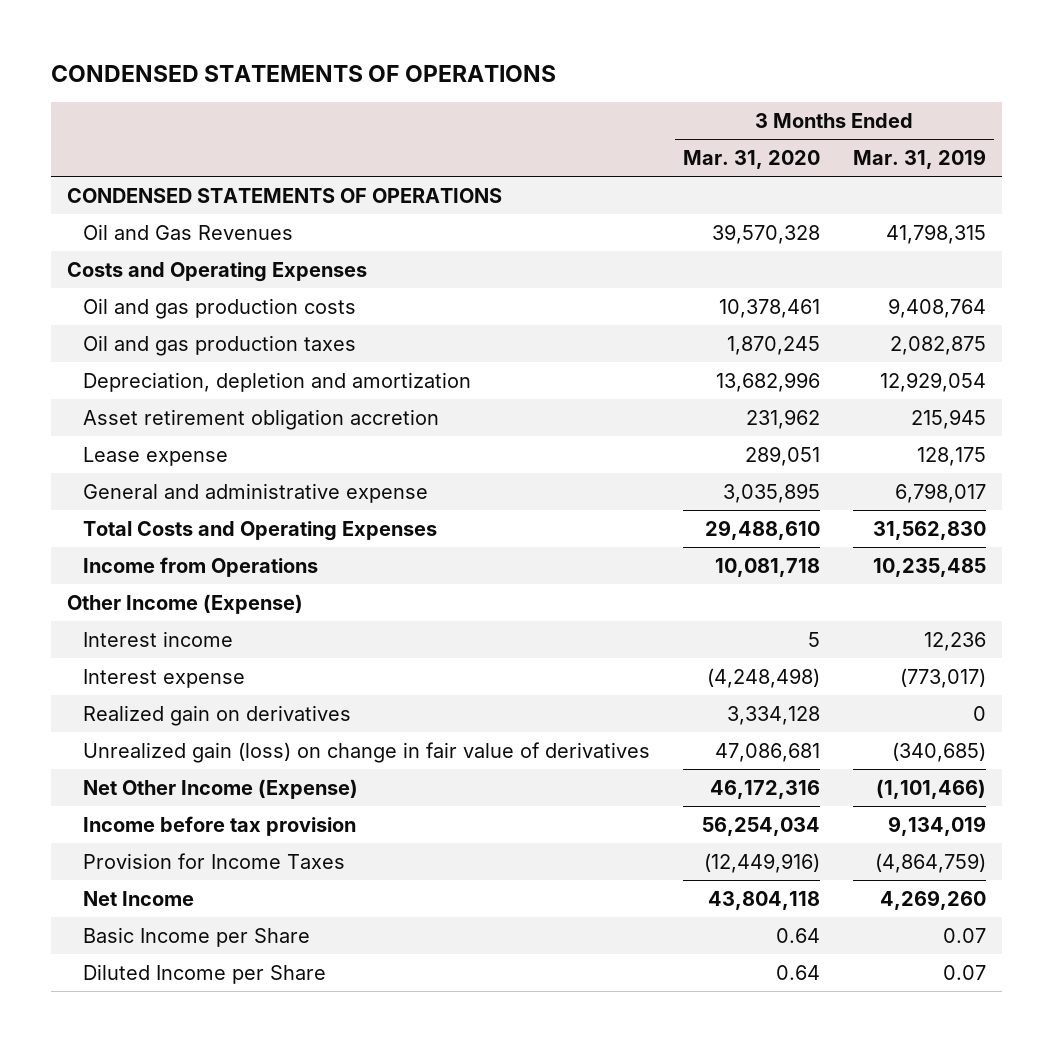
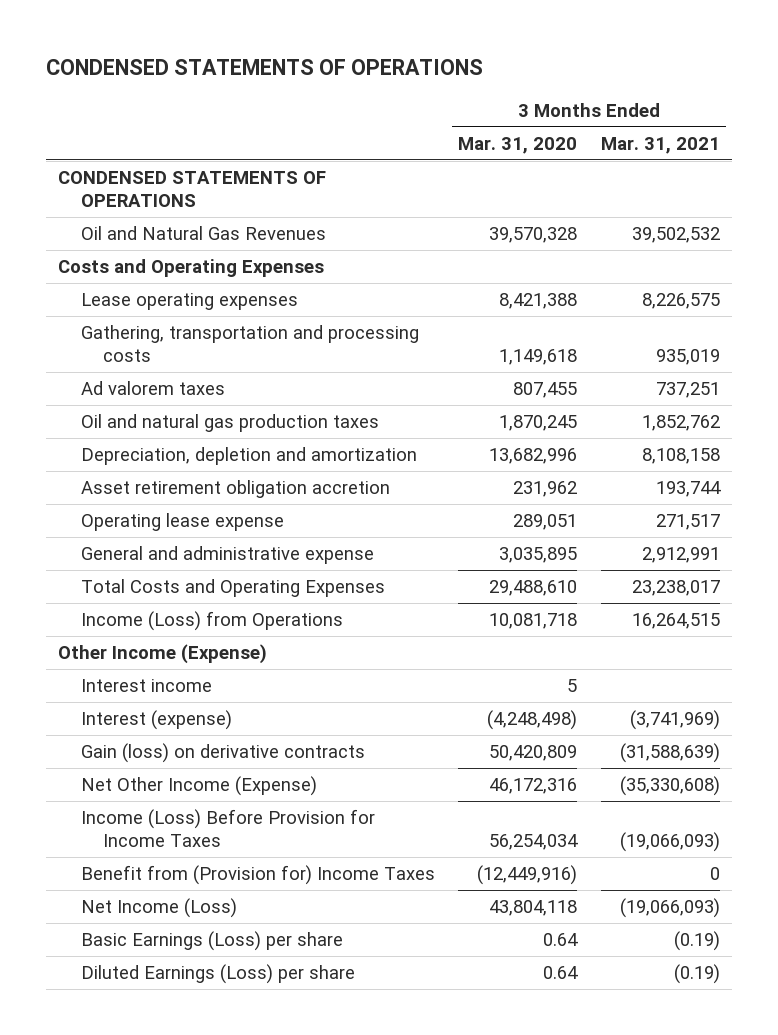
- | 3 Months Ended Mar. 31, 2020 | 3 Months Ended Mar. 31, 2019
+ | 3 Months Ended Mar. 31, 2020 | 3 Months Ended Mar. 31, 2021
- Oil and Gas Revenues | 39,570,328 | 41,798,315
+ Oil and Natural Gas Revenues | 39,570,328 | 39,502,532
- Oil and gas production costs | 10,378,461 | 9,408,764
- Oil and gas production taxes | 1,870,245 | 2,082,875
+ Lease operating expenses | 8,421,388 | 8,226,575
+ Gathering, transportation and processing costs | 1,149,618 | 935,019
+ Ad valorem taxes | 807,455 | 737,251
+ Oil and natural gas production taxes | 1,870,245 | 1,852,762
- Lease expense | 289,051 | 128,175
+ Operating lease expense | 289,051 | 271,517
- Income from Operations | 10,081,718 | 10,235,485
+ Income (Loss) from Operations | 10,081,718 | 16,264,515
- Interest expense | (4,248,498) | (773,017)
- Realized gain on derivatives | 3,334,128 | 0
- Unrealized gain (loss) on change in fair value of derivatives | 47,086,681 | (340,685)
+ Interest (expense) | (4,248,498) | (3,741,969)
+ Gain (loss) on derivative contracts | 50,420,809 | (31,588,639)
- Income before tax provision | 56,254,034 | 9,134,019
- Provision for Income Taxes | (12,449,916) | (4,864,759)
- Net Income | 43,804,118 | 4,269,260
- Basic Income per Share | 0.64 | 0.07
- Diluted Income per Share | 0.64 | 0.07
+ Income (Loss) Before Provision for Income Taxes | 56,254,034 | (19,066,093)
+ Benefit from (Provision for) Income Taxes | (12,449,916) | 0
+ Net Income (Loss) | 43,804,118 | (19,066,093)
+ Basic Earnings (Loss) per share | 0.64 | (0.19)
+ Diluted Earnings (Loss) per share | 0.64 | (0.19)

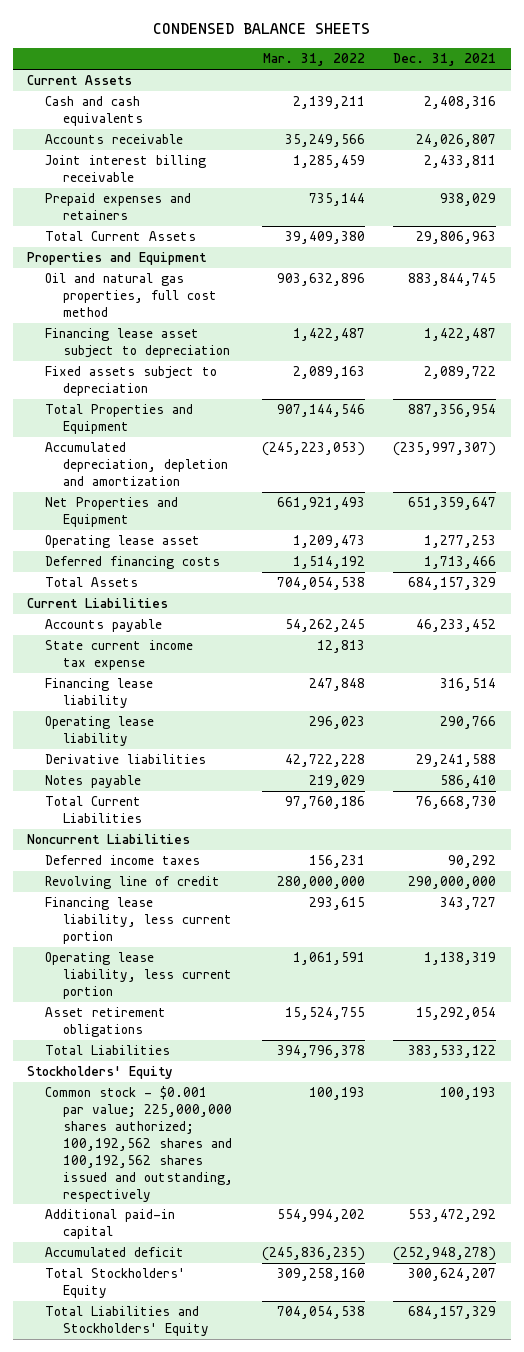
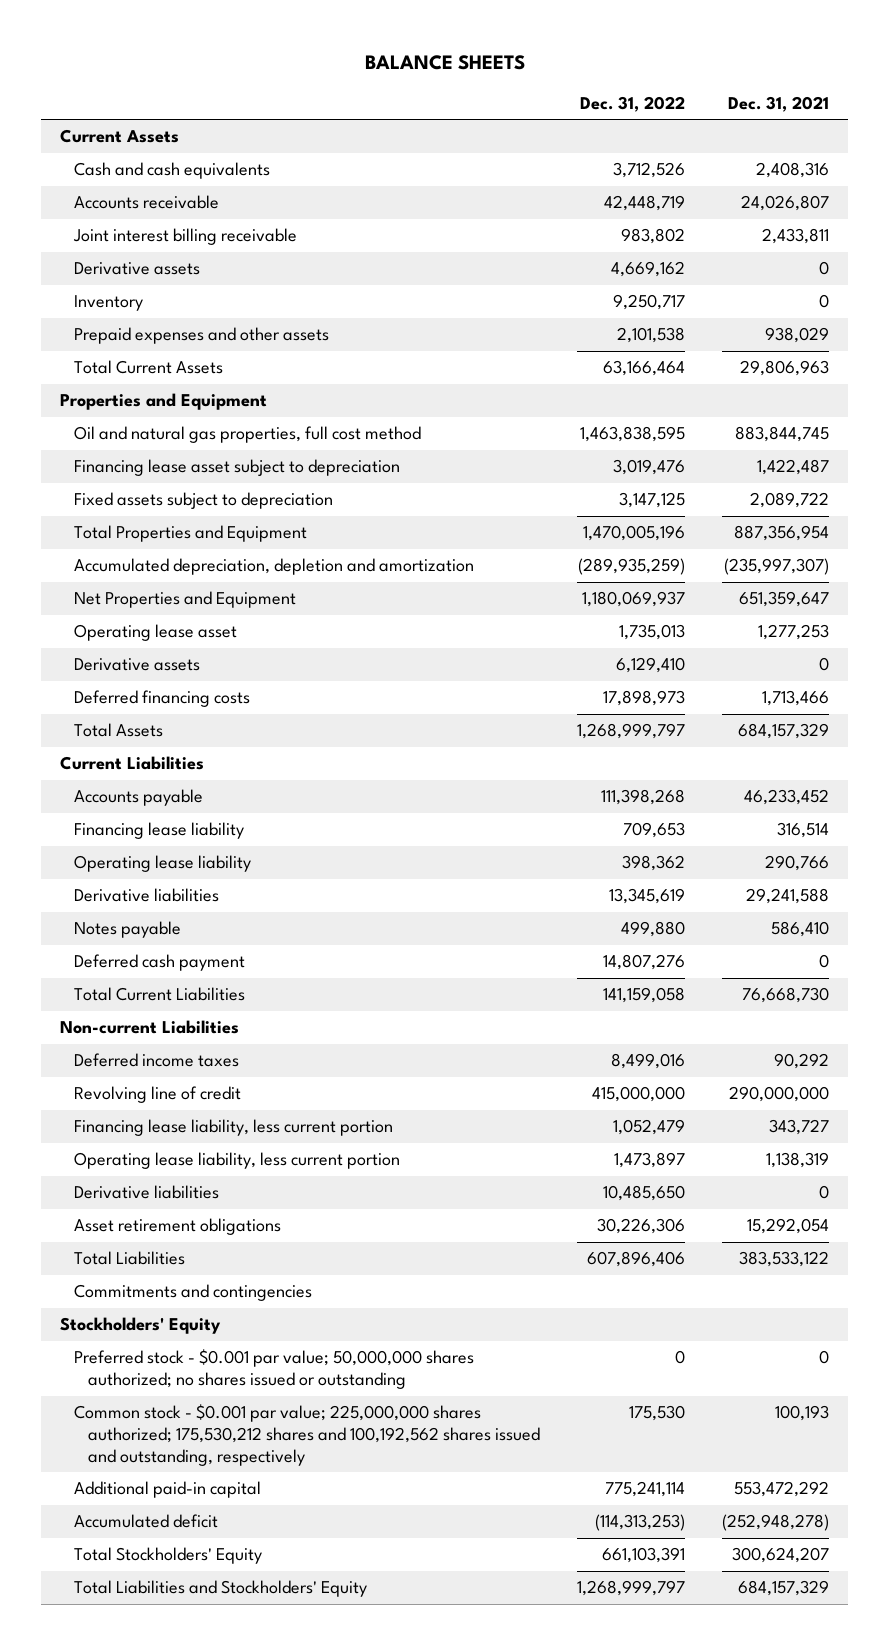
- CONDENSED BALANCE SHEETS
+ BALANCE SHEETS
- | Mar. 31, 2022 | Dec. 31, 2021
+ | Dec. 31, 2022 | Dec. 31, 2021
- Prepaid expenses and retainers | 735,144 | 938,029
+ Derivative assets | 4,669,162 | 0
+ Inventory | 9,250,717 | 0
+ Prepaid expenses and other assets | 2,101,538 | 938,029
+ Derivative assets | 6,129,410 | 0
- State current income tax expense | 12,813 |
+ Deferred cash payment | 14,807,276 | 0
- Noncurrent Liabilities
+ Non-current Liabilities
+ Derivative liabilities | 10,485,650 | 0
+ Commitments and contingencies
- Common stock - $0.001 par value; 225,000,000 shares authorized; 100,192,562 shares and 100,192,562 shares issued and outstanding, respectively | 100,193 | 100,193
+ Preferred stock - $0.001 par value; 50,000,000 shares authorized; no shares issued or outstanding | 0 | 0
+ Common stock - $0.001 par value; 225,000,000 shares authorized; 175,530,212 shares and 100,192,562 shares issued and outstanding, respectively | 175,530 | 100,193

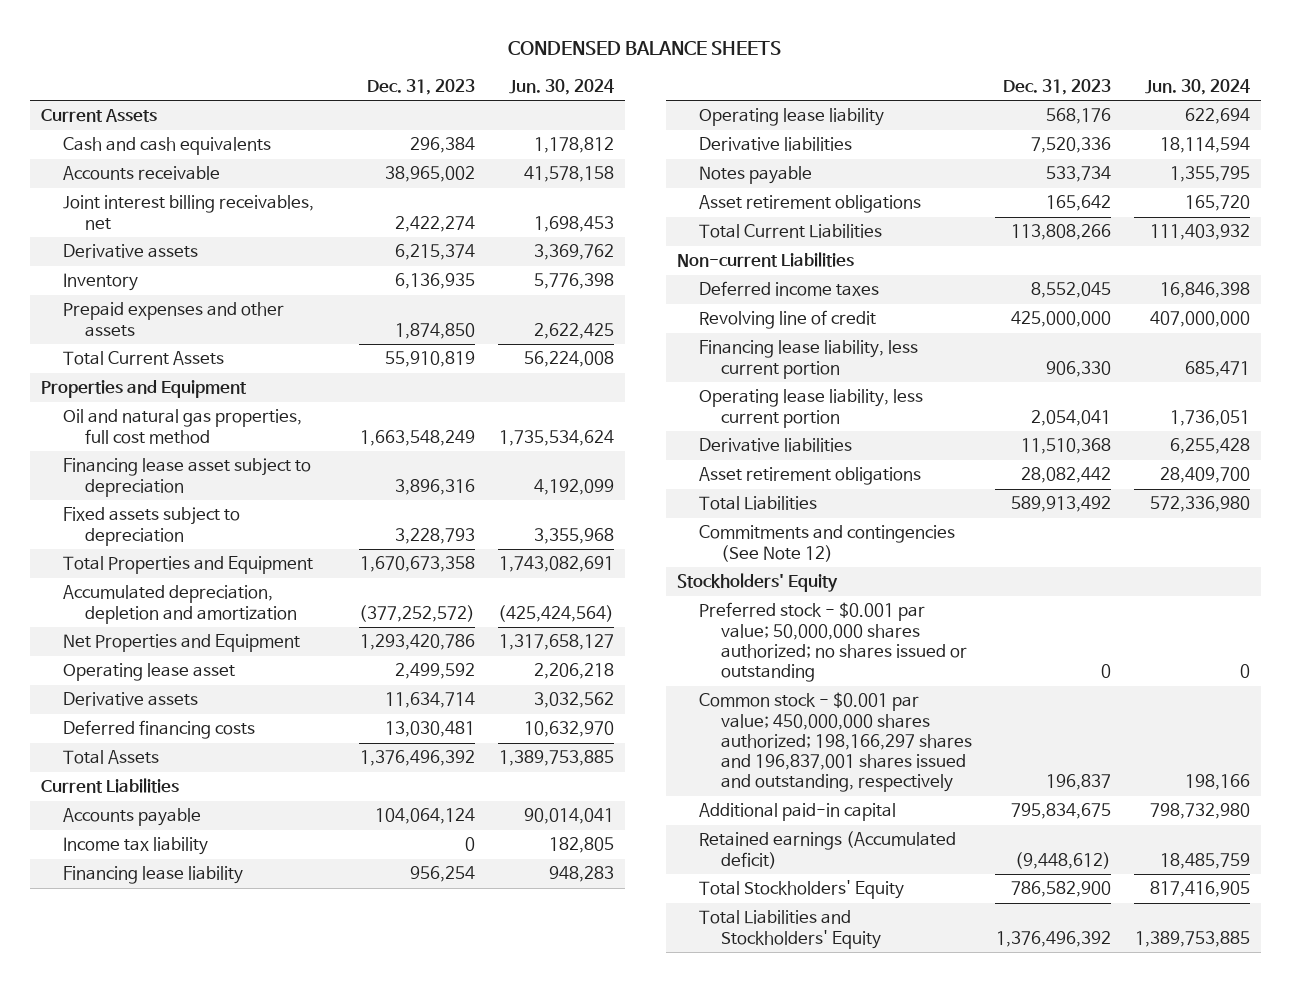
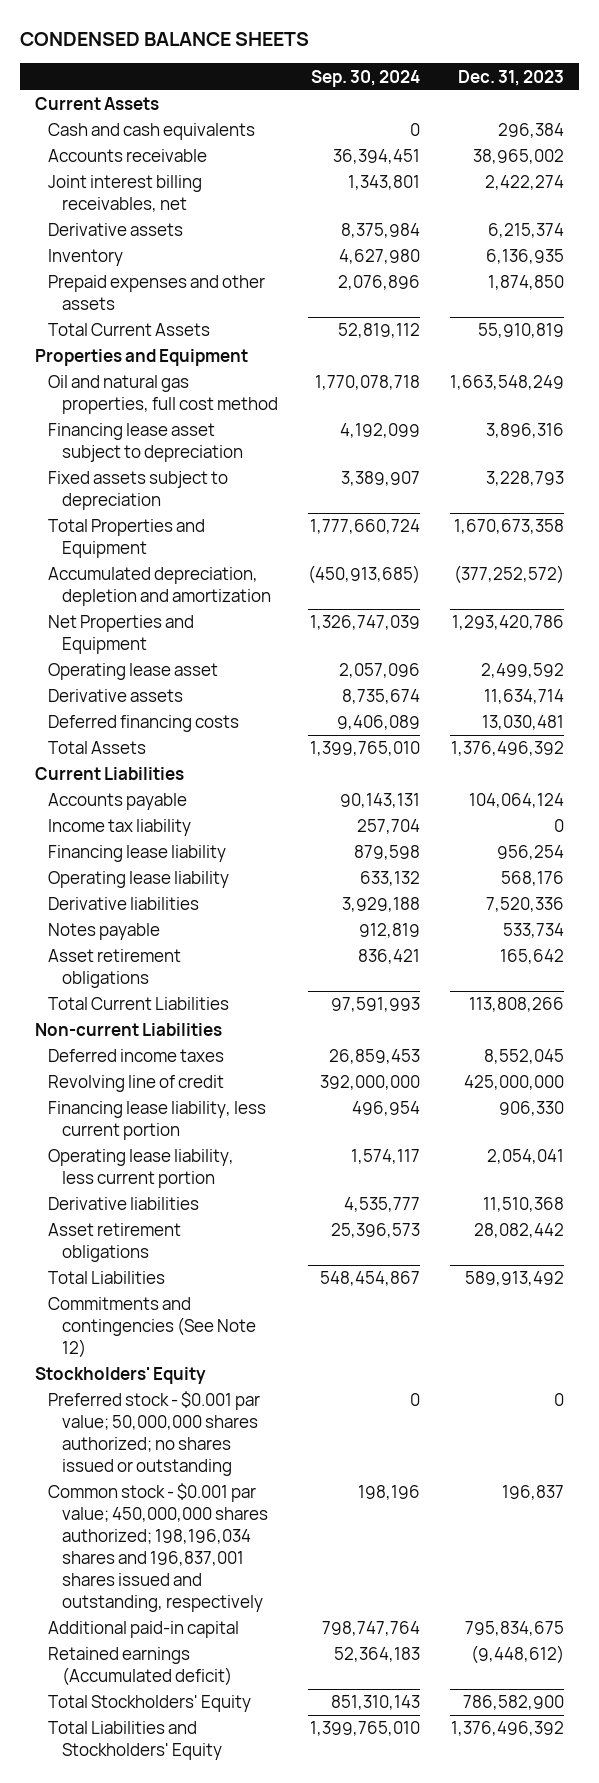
- | Dec. 31, 2023 | Jun. 30, 2024
+ | Sep. 30, 2024 | Dec. 31, 2023
- Common stock - $0.001 par value; 450,000,000 shares authorized; 198,166,297 shares and 196,837,001 shares issued and outstanding, respectively | 196,837 | 198,166
+ Common stock - $0.001 par value; 450,000,000 shares authorized; 198,196,034 shares and 196,837,001 shares issued and outstanding, respectively | 198,196 | 196,837

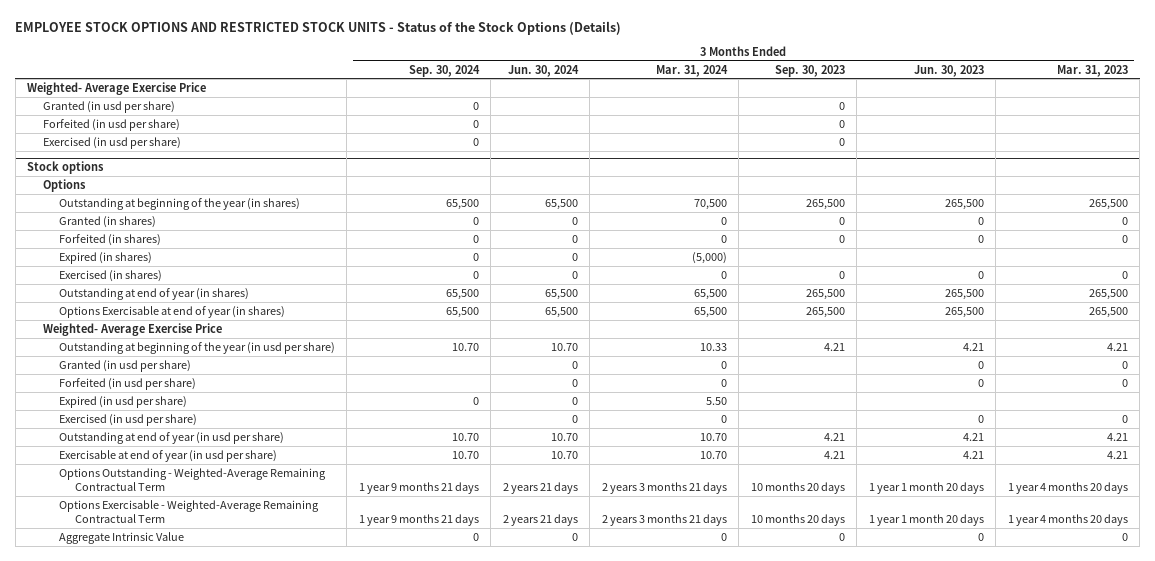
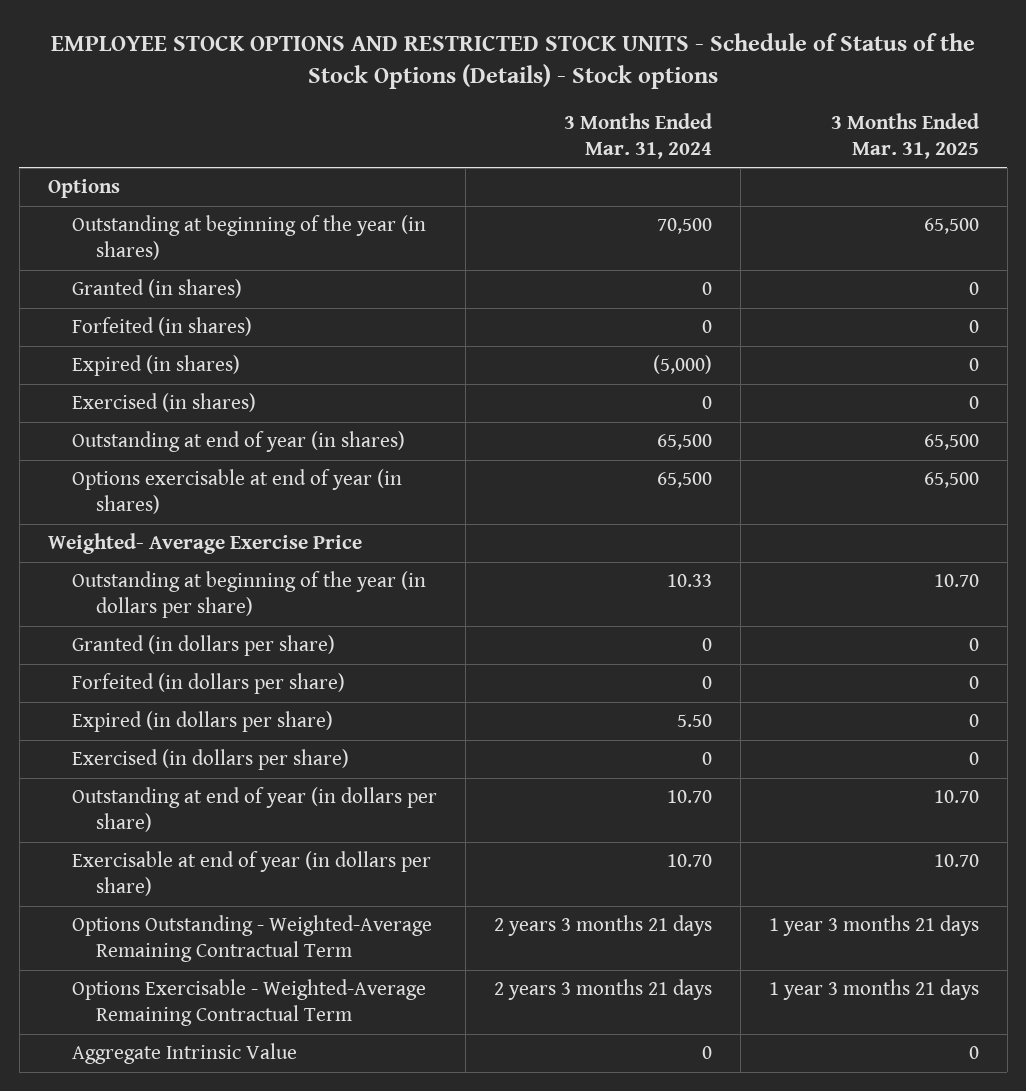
- EMPLOYEE STOCK OPTIONS AND RESTRICTED STOCK UNITS - Status of the Stock Options (Details)
+ EMPLOYEE STOCK OPTIONS AND RESTRICTED STOCK UNITS - Schedule of Status of the Stock Options (Details) - Stock options
- | 3 Months Ended Sep. 30, 2024 | 3 Months Ended Jun. 30, 2024 | 3 Months Ended Mar. 31, 2024 | 3 Months Ended Sep. 30, 2023 | 3 Months Ended Jun. 30, 2023 | 3 Months Ended Mar. 31, 2023
+ | 3 Months Ended Mar. 31, 2024 | 3 Months Ended Mar. 31, 2025
- Weighted- Average Exercise Price
- Granted (in usd per share) | 0 | | | 0 | |
- Forfeited (in usd per share) | 0 | | | 0 | |
- Exercised (in usd per share) | 0 | | | 0 | |
- Stock options
- Options Exercisable at end of year (in shares) | 65,500 | 65,500 | 65,500 | 265,500 | 265,500 | 265,500
+ Options exercisable at end of year (in shares) | 65,500 | 65,500
- Outstanding at beginning of the year (in usd per share) | 10.70 | 10.70 | 10.33 | 4.21 | 4.21 | 4.21
- Granted (in usd per share) | | 0 | 0 | | 0 | 0
- Forfeited (in usd per share) | | 0 | 0 | | 0 | 0
- Expired (in usd per share) | 0 | 0 | 5.50 | | |
- Exercised (in usd per share) | | 0 | 0 | | 0 | 0
- Outstanding at end of year (in usd per share) | 10.70 | 10.70 | 10.70 | 4.21 | 4.21 | 4.21
- Exercisable at end of year (in usd per share) | 10.70 | 10.70 | 10.70 | 4.21 | 4.21 | 4.21
+ Outstanding at beginning of the year (in dollars per share) | 10.33 | 10.70
+ Granted (in dollars per share) | 0 | 0
+ Forfeited (in dollars per share) | 0 | 0
+ Expired (in dollars per share) | 5.50 | 0
+ Exercised (in dollars per share) | 0 | 0
+ Outstanding at end of year (in dollars per share) | 10.70 | 10.70
+ Exercisable at end of year (in dollars per share) | 10.70 | 10.70

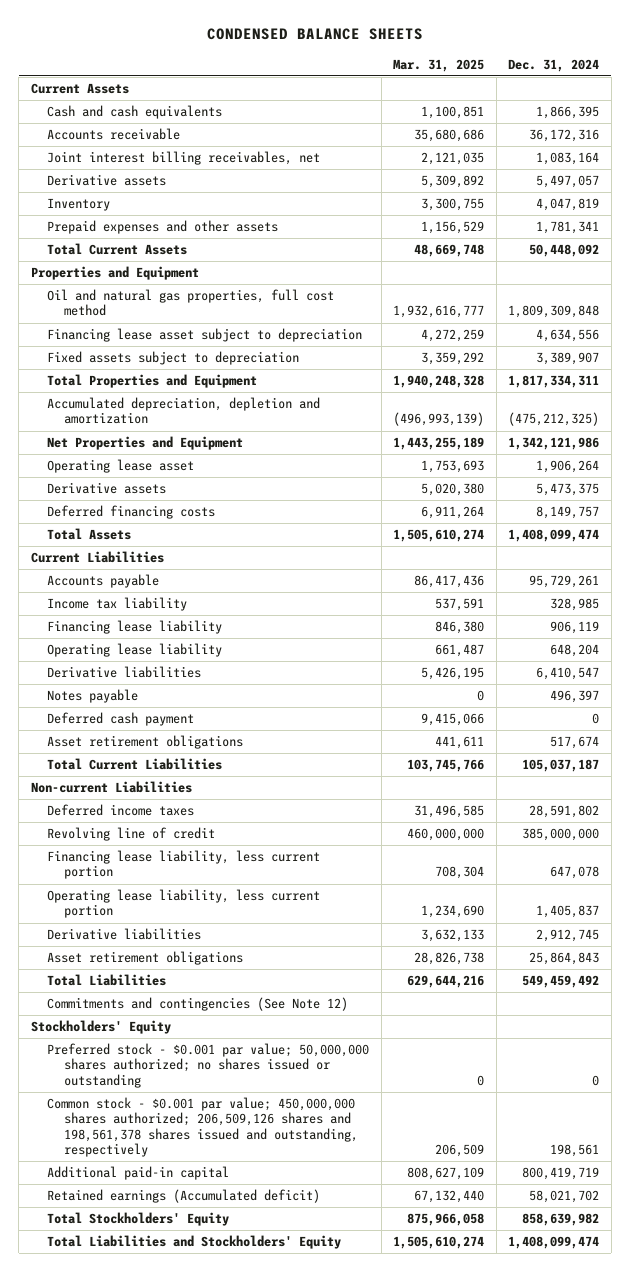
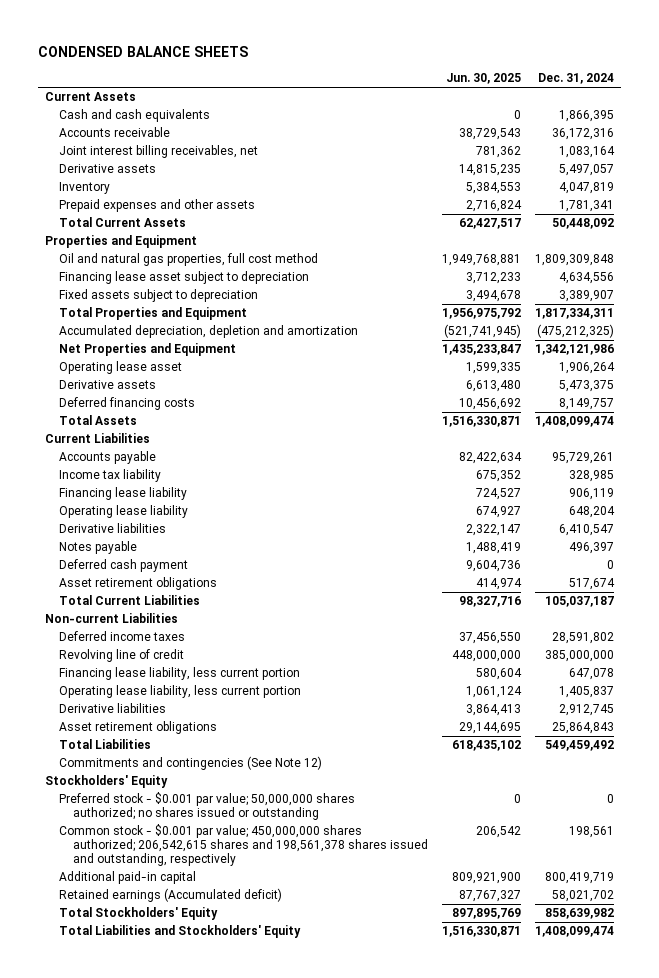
- | Mar. 31, 2025 | Dec. 31, 2024
+ | Jun. 30, 2025 | Dec. 31, 2024
- Common stock - $0.001 par value; 450,000,000 shares authorized; 206,509,126 shares and 198,561,378 shares issued and outstanding, respectively | 206,509 | 198,561
+ Common stock - $0.001 par value; 450,000,000 shares authorized; 206,542,615 shares and 198,561,378 shares issued and outstanding, respectively | 206,542 | 198,561

